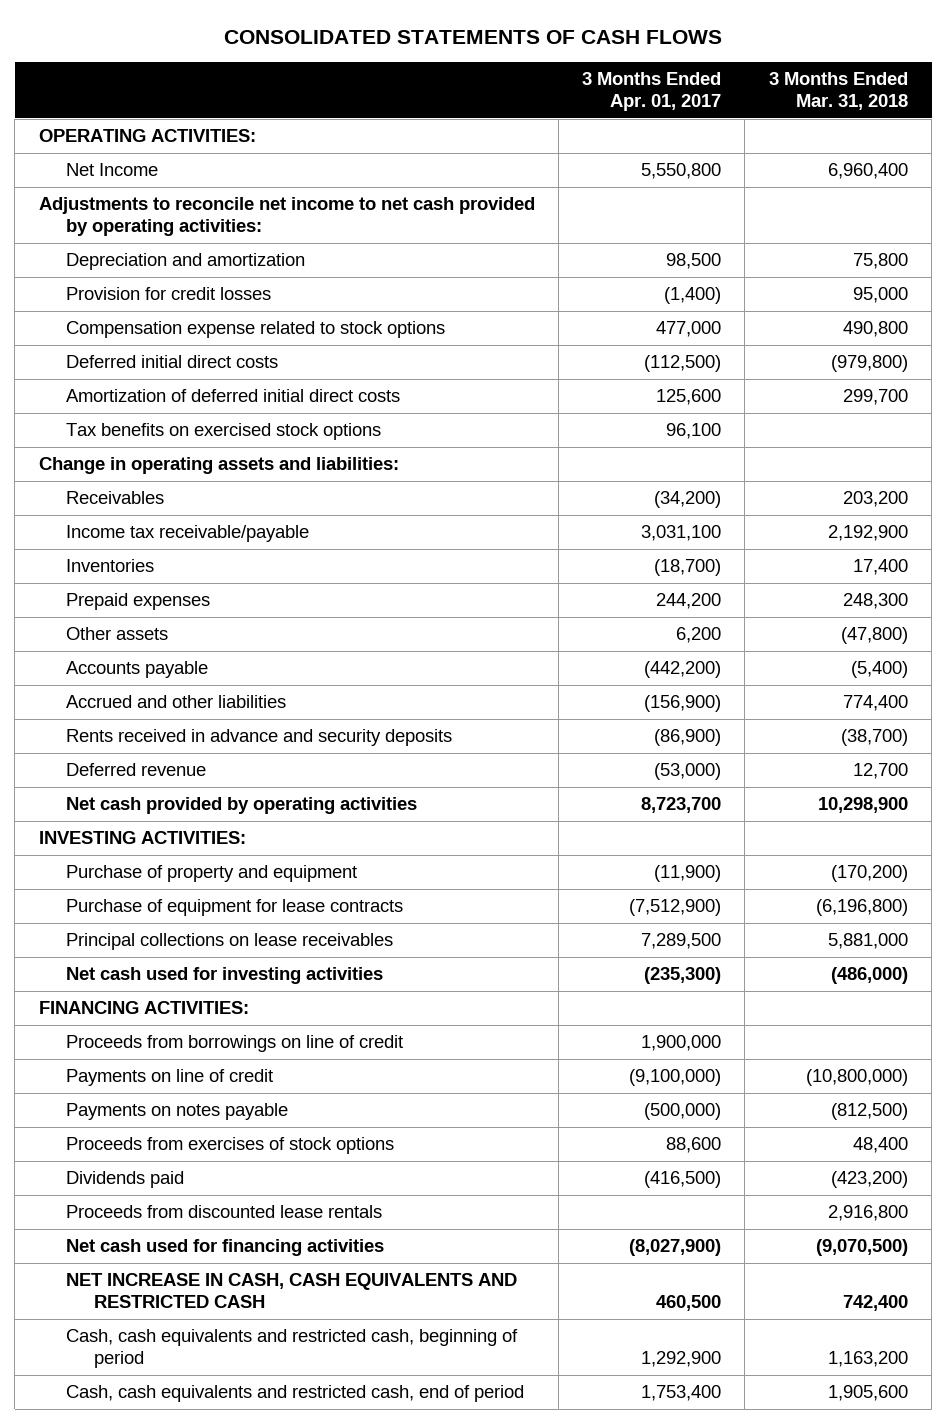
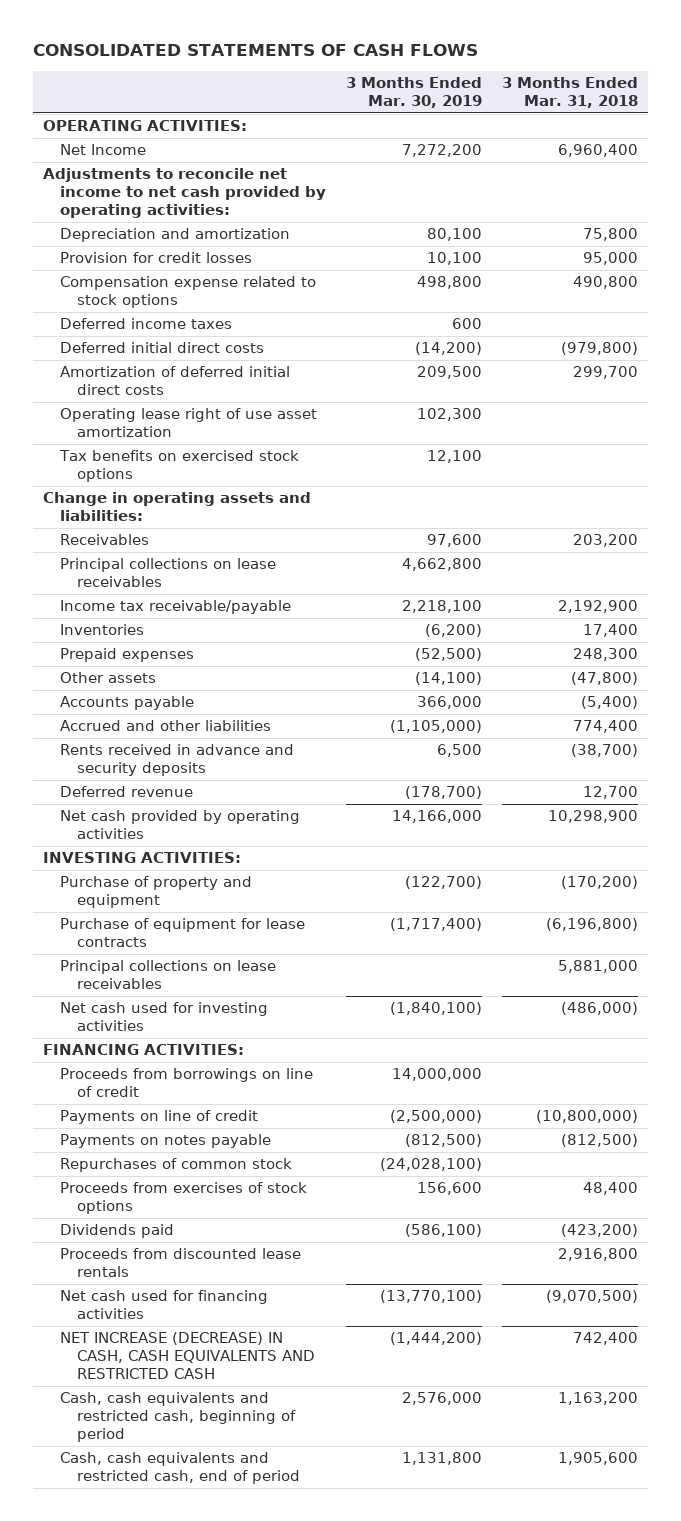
- | 3 Months Ended Apr. 01, 2017 | 3 Months Ended Mar. 31, 2018
+ | 3 Months Ended Mar. 30, 2019 | 3 Months Ended Mar. 31, 2018
+ Deferred income taxes | 600 |
+ Operating lease right of use asset amortization | 102,300 |
+ Principal collections on lease receivables | 4,662,800 |
+ Repurchases of common stock | (24,028,100) |
- NET INCREASE IN CASH, CASH EQUIVALENTS AND RESTRICTED CASH | 460,500 | 742,400
+ NET INCREASE (DECREASE) IN CASH, CASH EQUIVALENTS AND RESTRICTED CASH | (1,444,200) | 742,400

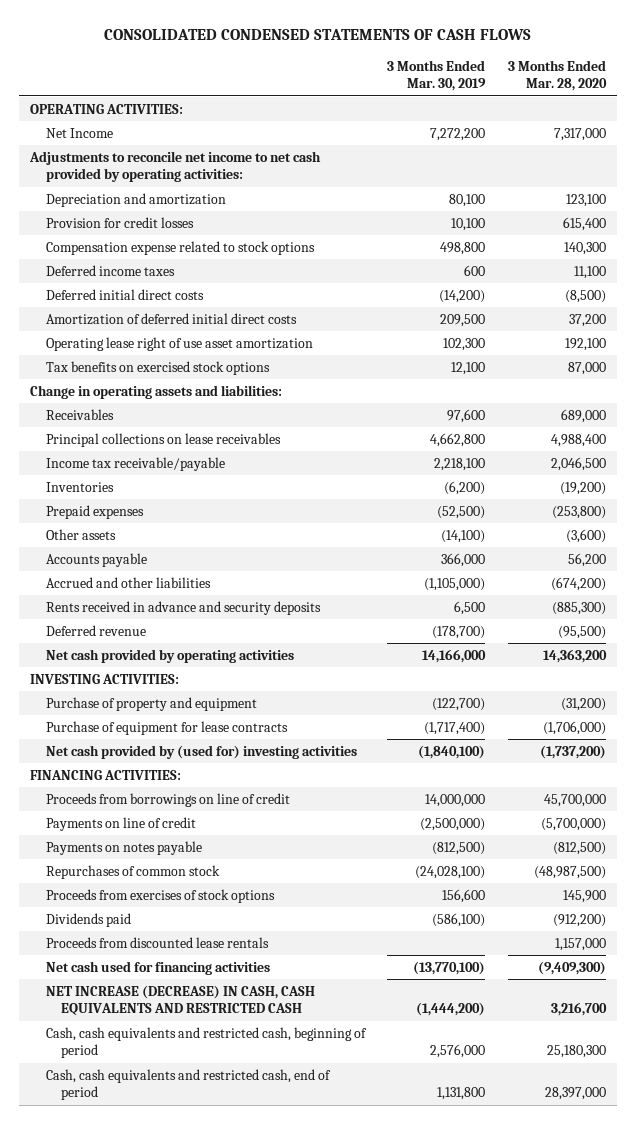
- CONSOLIDATED STATEMENTS OF CASH FLOWS
+ CONSOLIDATED CONDENSED STATEMENTS OF CASH FLOWS
- | 3 Months Ended Mar. 30, 2019 | 3 Months Ended Mar. 31, 2018
+ | 3 Months Ended Mar. 30, 2019 | 3 Months Ended Mar. 28, 2020
- Principal collections on lease receivables | | 5,881,000
- Net cash used for investing activities | (1,840,100) | (486,000)
+ Net cash provided by (used for) investing activities | (1,840,100) | (1,737,200)

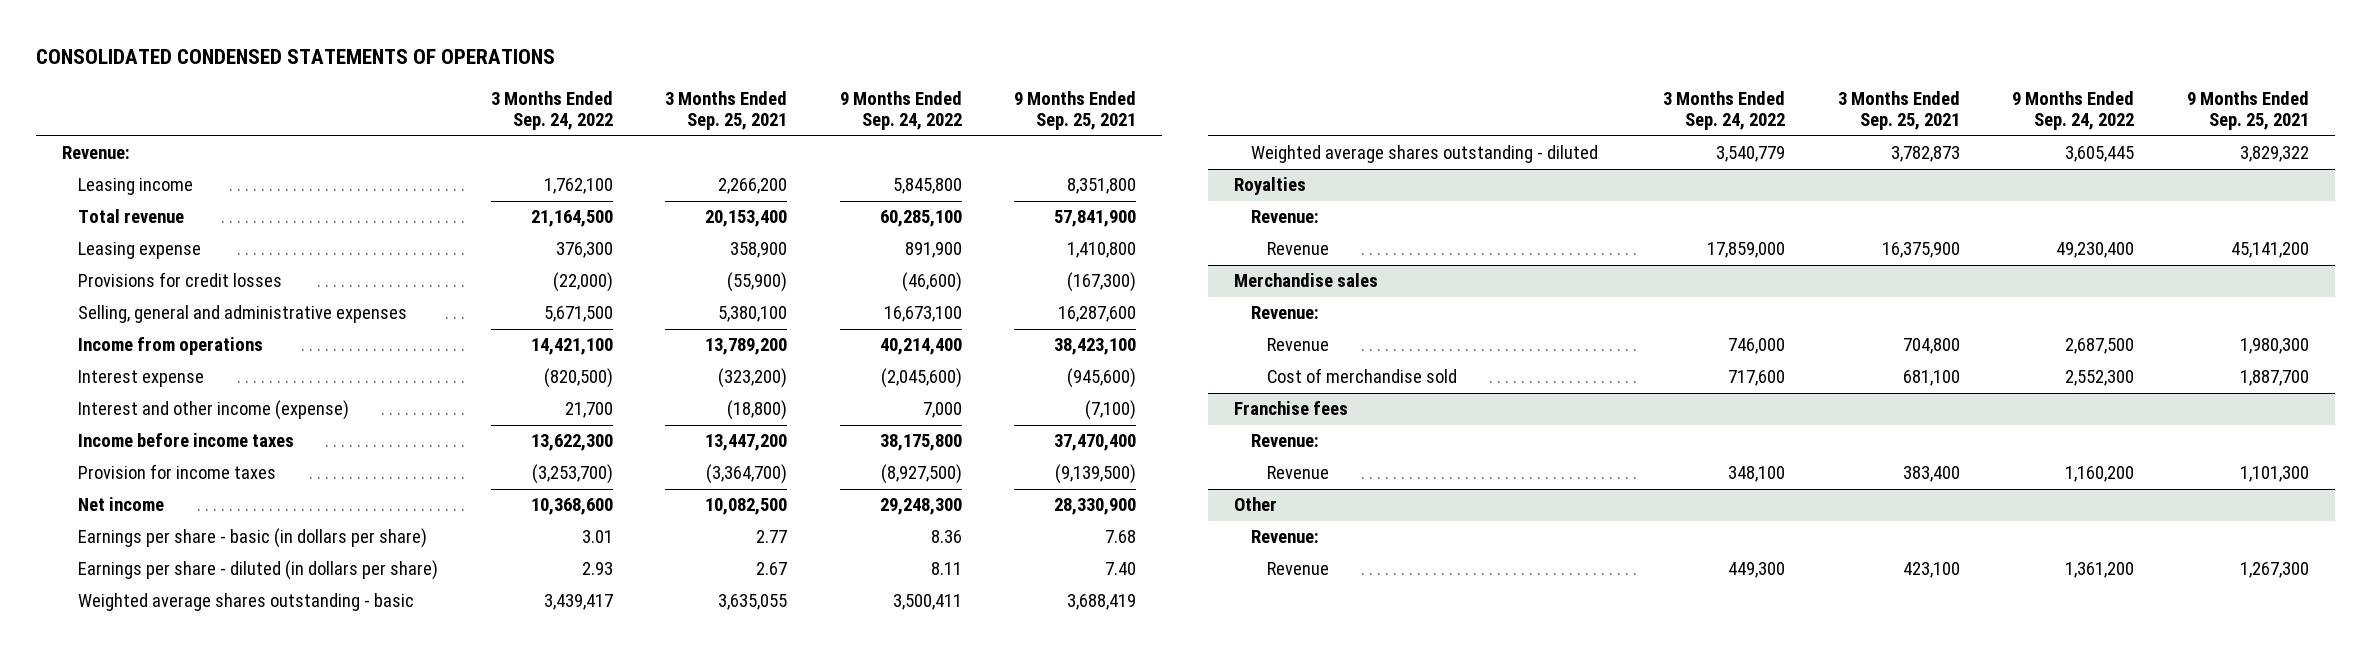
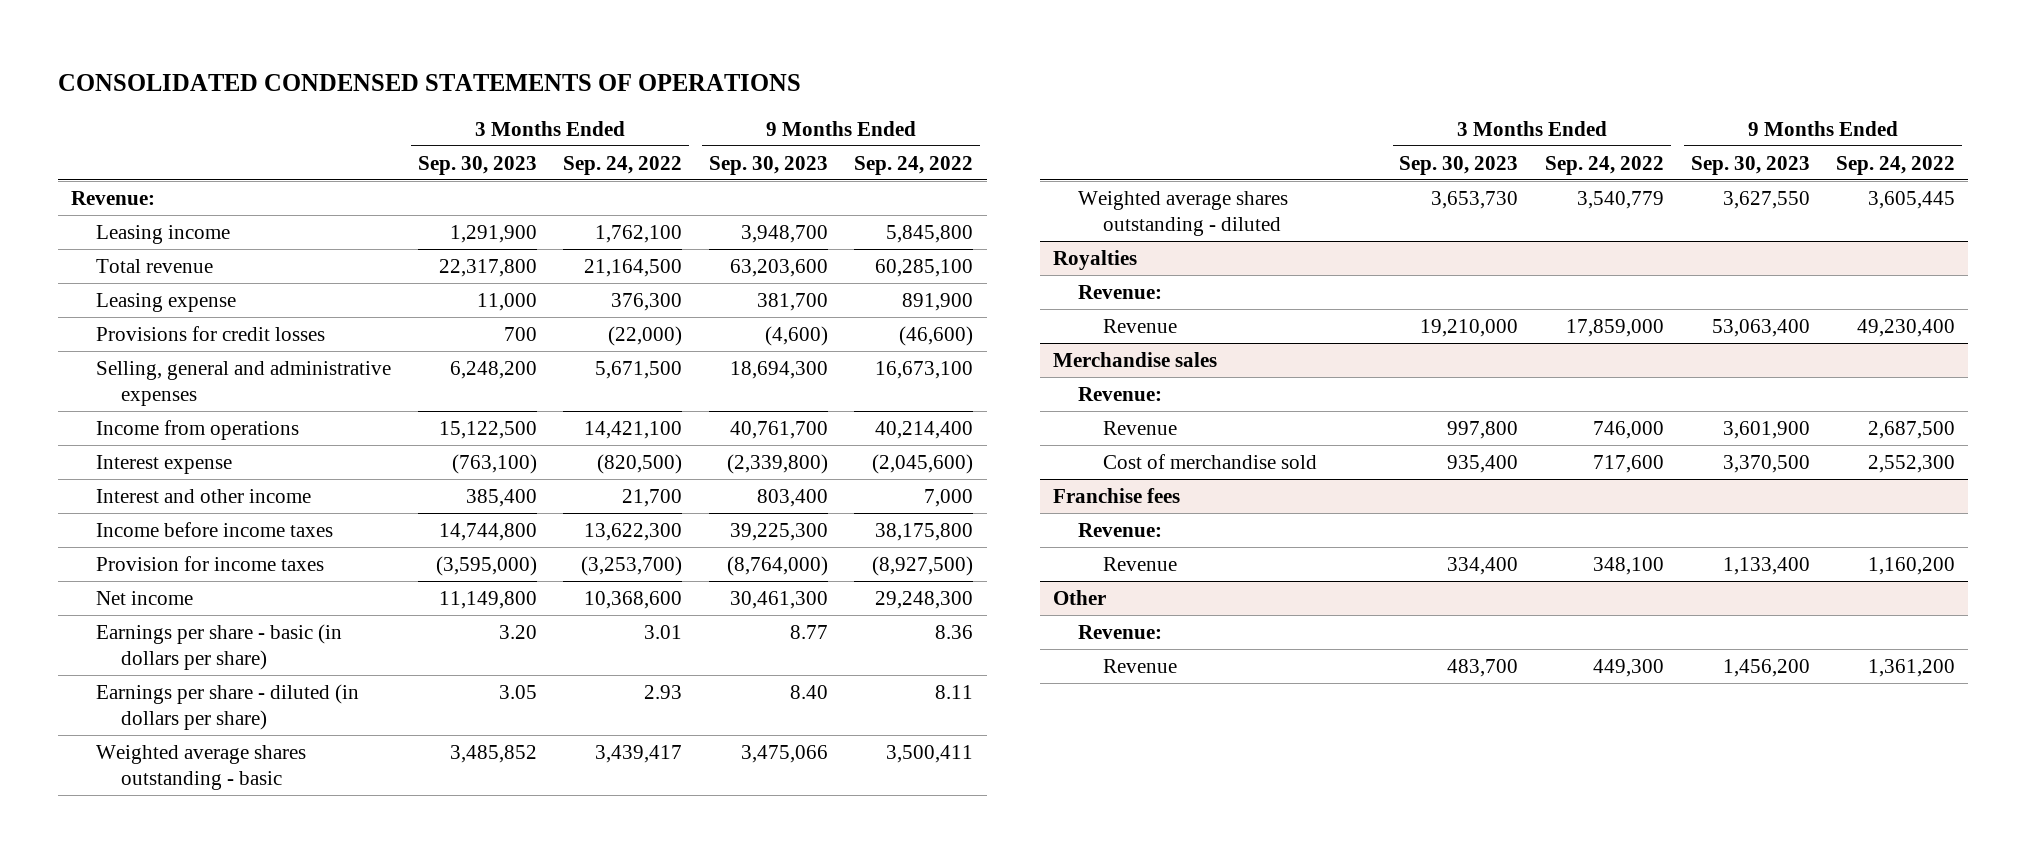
- | 3 Months Ended Sep. 24, 2022 | 3 Months Ended Sep. 25, 2021 | 9 Months Ended Sep. 24, 2022 | 9 Months Ended Sep. 25, 2021
+ | 3 Months Ended Sep. 30, 2023 | 3 Months Ended Sep. 24, 2022 | 9 Months Ended Sep. 30, 2023 | 9 Months Ended Sep. 24, 2022
- Interest and other income (expense) | 21,700 | (18,800) | 7,000 | (7,100)
+ Interest and other income | 385,400 | 21,700 | 803,400 | 7,000

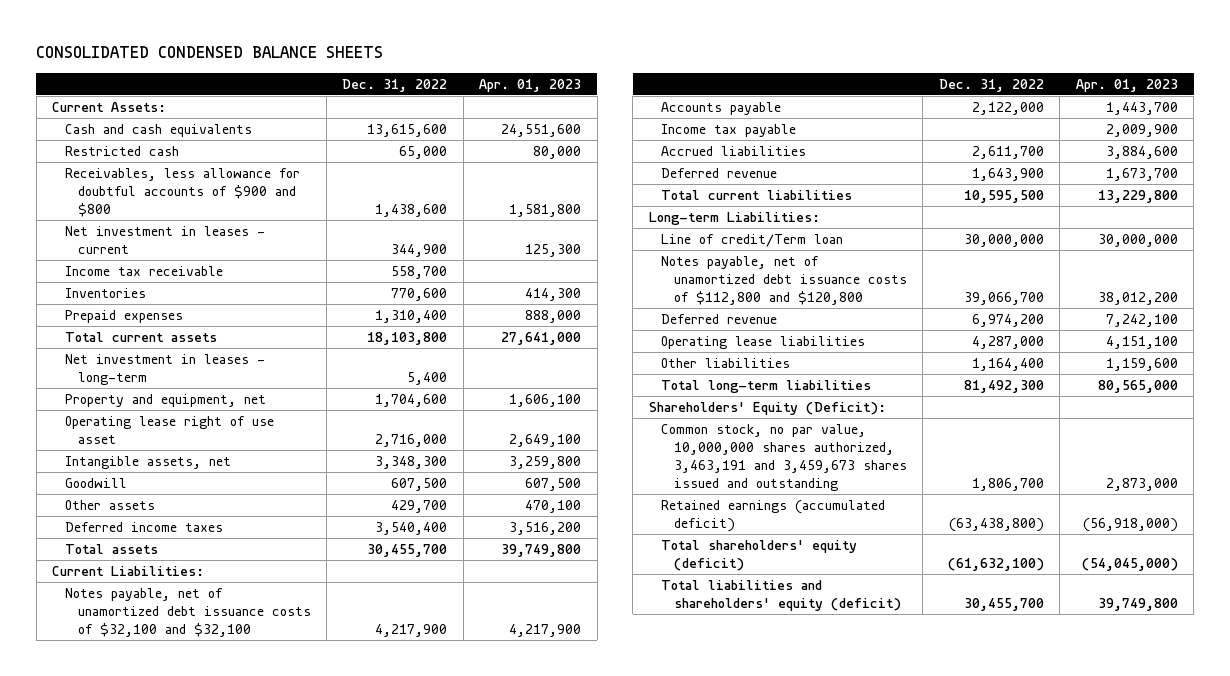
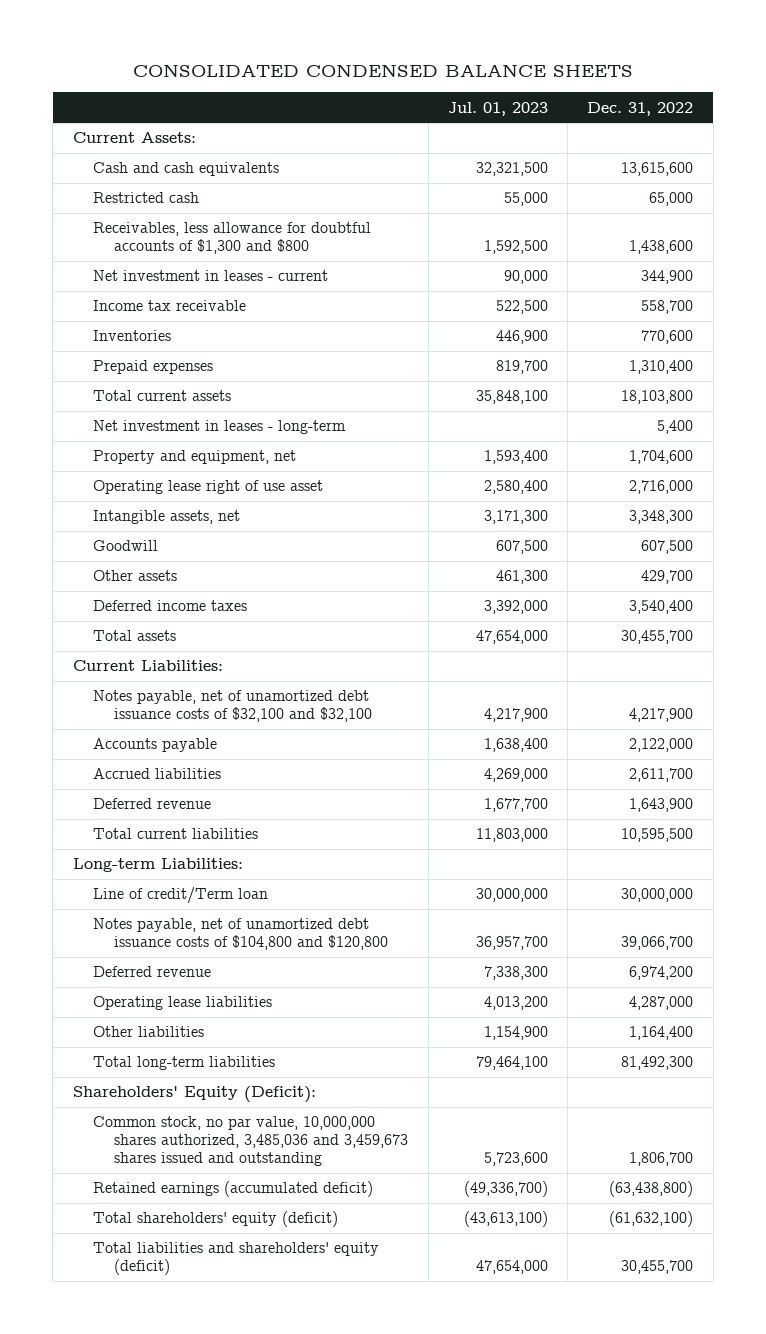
- | Dec. 31, 2022 | Apr. 01, 2023
+ | Jul. 01, 2023 | Dec. 31, 2022
- Receivables, less allowance for doubtful accounts of $900 and $800 | 1,438,600 | 1,581,800
+ Receivables, less allowance for doubtful accounts of $1,300 and $800 | 1,592,500 | 1,438,600
- Income tax payable | | 2,009,900
- Notes payable, net of unamortized debt issuance costs of $112,800 and $120,800 | 39,066,700 | 38,012,200
+ Notes payable, net of unamortized debt issuance costs of $104,800 and $120,800 | 36,957,700 | 39,066,700
- Common stock, no par value, 10,000,000 shares authorized, 3,463,191 and 3,459,673 shares issued and outstanding | 1,806,700 | 2,873,000
+ Common stock, no par value, 10,000,000 shares authorized, 3,485,036 and 3,459,673 shares issued and outstanding | 5,723,600 | 1,806,700

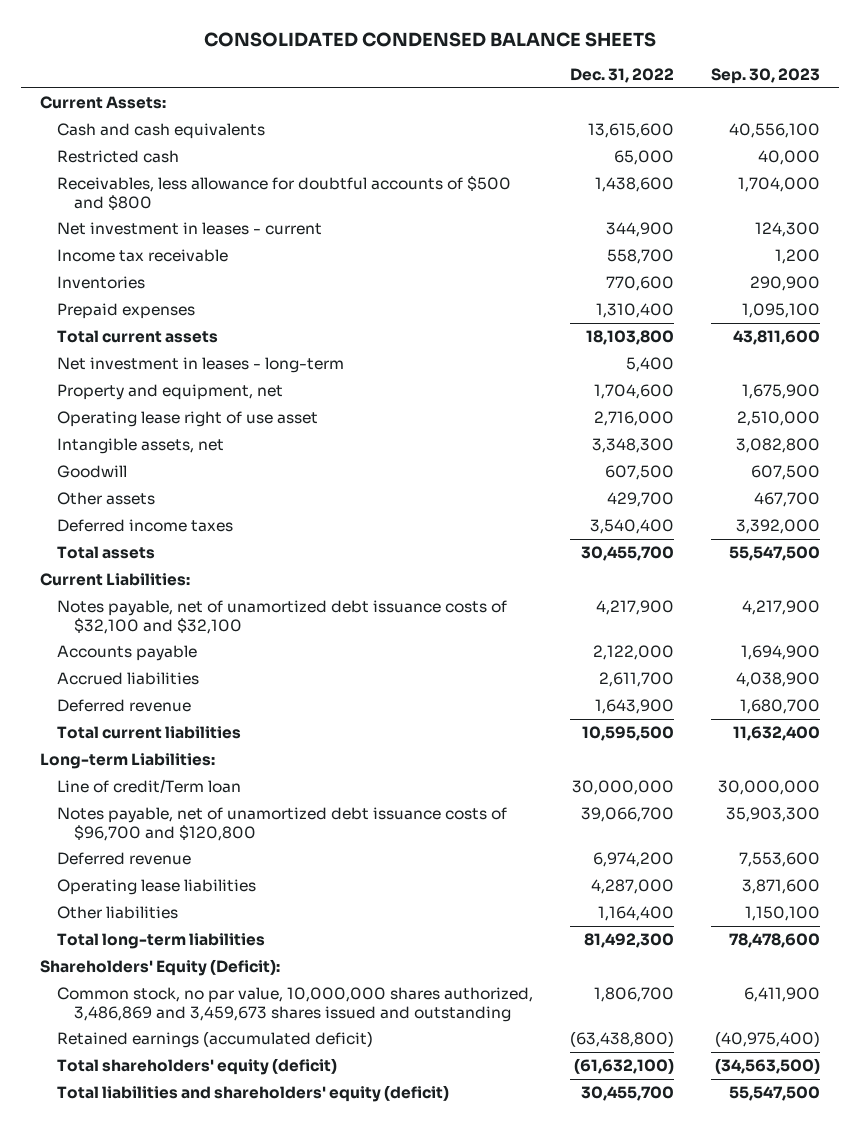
- | Jul. 01, 2023 | Dec. 31, 2022
+ | Dec. 31, 2022 | Sep. 30, 2023
- Receivables, less allowance for doubtful accounts of $1,300 and $800 | 1,592,500 | 1,438,600
+ Receivables, less allowance for doubtful accounts of $500 and $800 | 1,438,600 | 1,704,000
- Notes payable, net of unamortized debt issuance costs of $104,800 and $120,800 | 36,957,700 | 39,066,700
+ Notes payable, net of unamortized debt issuance costs of $96,700 and $120,800 | 39,066,700 | 35,903,300
- Common stock, no par value, 10,000,000 shares authorized, 3,485,036 and 3,459,673 shares issued and outstanding | 5,723,600 | 1,806,700
+ Common stock, no par value, 10,000,000 shares authorized, 3,486,869 and 3,459,673 shares issued and outstanding | 1,806,700 | 6,411,900

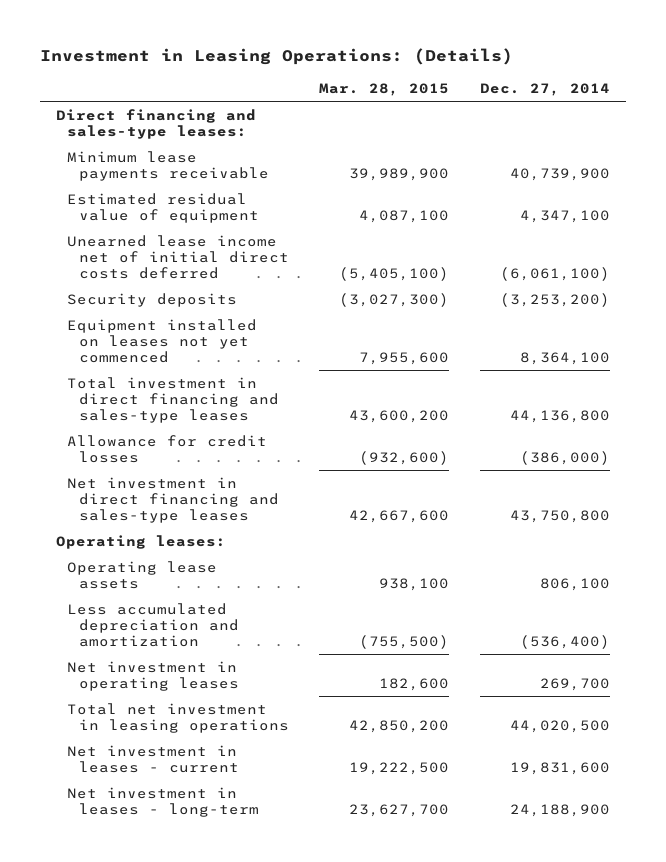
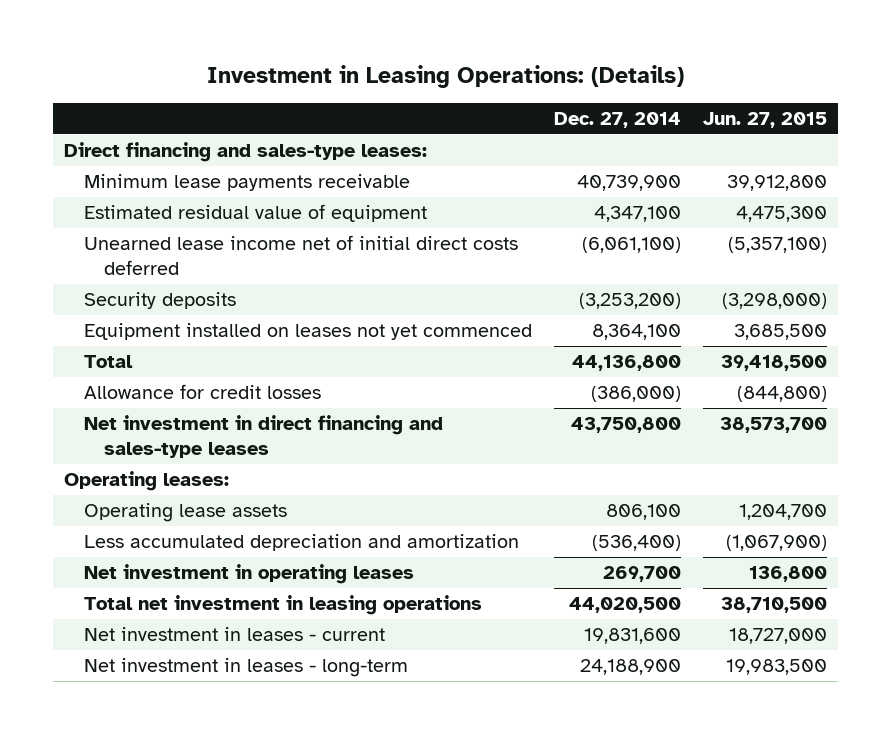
- | Mar. 28, 2015 | Dec. 27, 2014
+ | Dec. 27, 2014 | Jun. 27, 2015
- Total investment in direct financing and sales-type leases | 43,600,200 | 44,136,800
+ Total | 44,136,800 | 39,418,500

